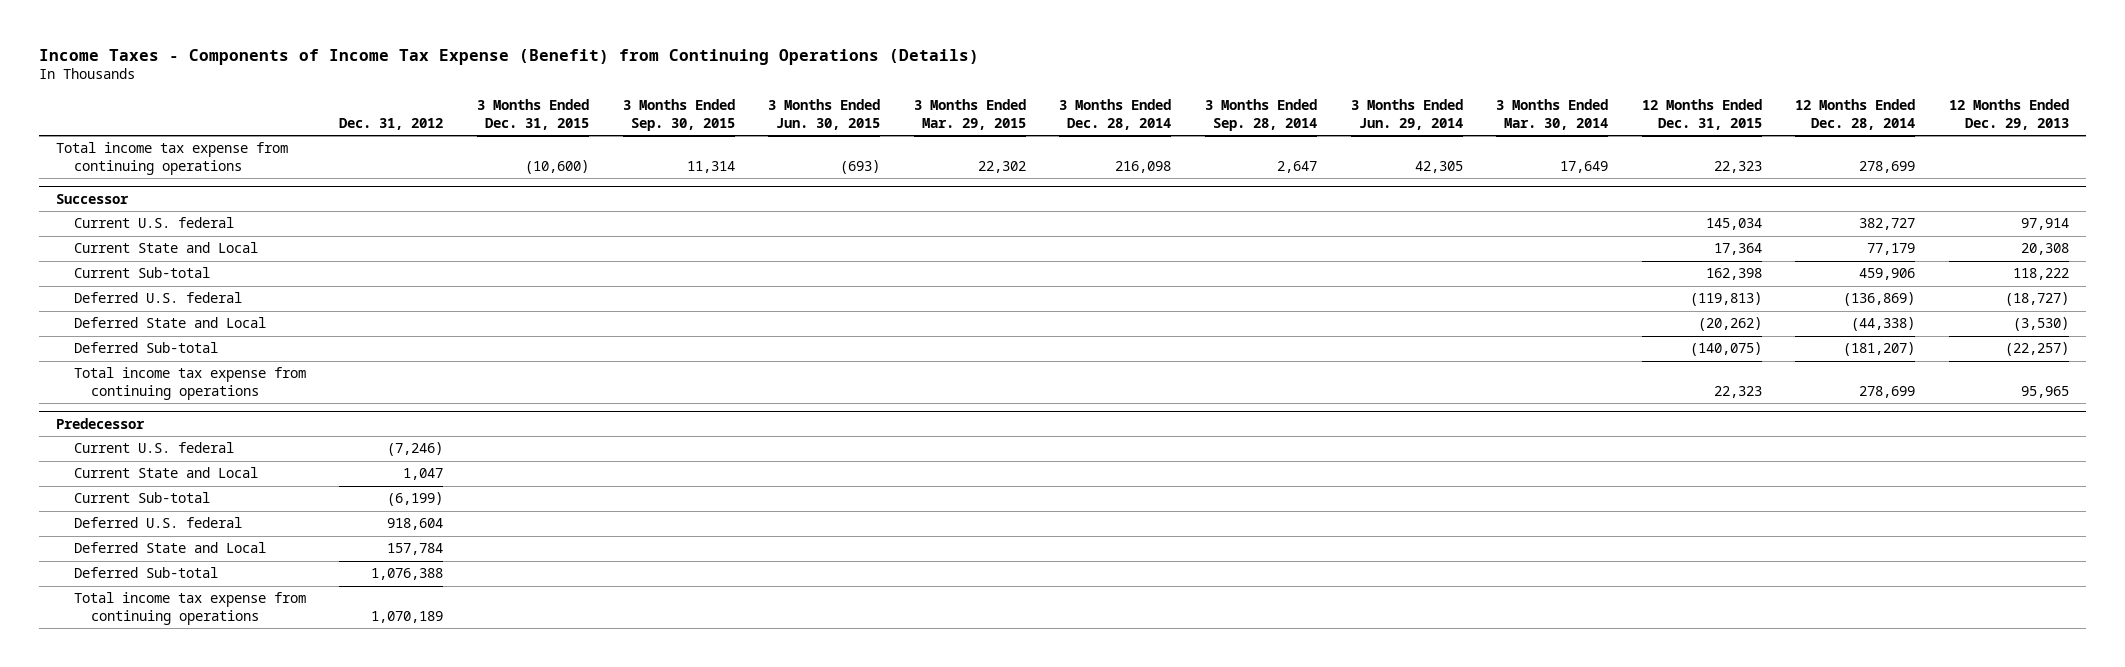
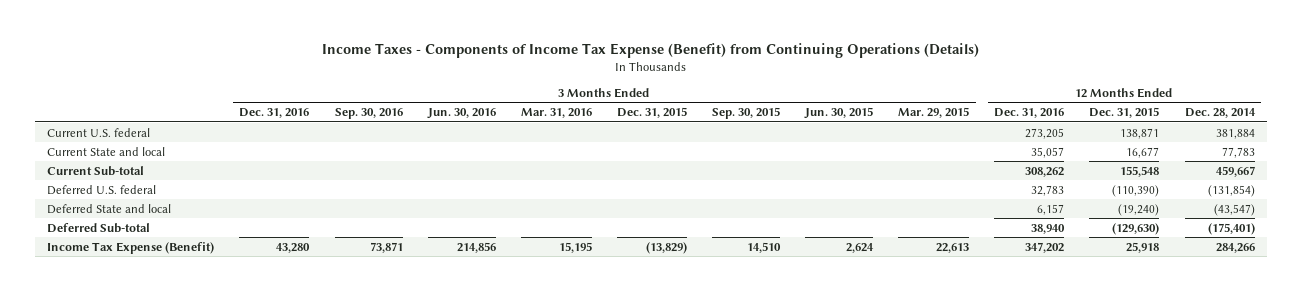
- | Dec. 31, 2012 | 3 Months Ended Dec. 31, 2015 | 3 Months Ended Sep. 30, 2015 | 3 Months Ended Jun. 30, 2015 | 3 Months Ended Mar. 29, 2015 | 3 Months Ended Dec. 28, 2014 | 3 Months Ended Sep. 28, 2014 | 3 Months Ended Jun. 29, 2014 | 3 Months Ended Mar. 30, 2014 | 12 Months Ended Dec. 31, 2015 | 12 Months Ended Dec. 28, 2014 | 12 Months Ended Dec. 29, 2013
+ | 3 Months Ended Dec. 31, 2016 | 3 Months Ended Sep. 30, 2016 | 3 Months Ended Jun. 30, 2016 | 3 Months Ended Mar. 31, 2016 | 3 Months Ended Dec. 31, 2015 | 3 Months Ended Sep. 30, 2015 | 3 Months Ended Jun. 30, 2015 | 3 Months Ended Mar. 29, 2015 | 12 Months Ended Dec. 31, 2016 | 12 Months Ended Dec. 31, 2015 | 12 Months Ended Dec. 28, 2014
- Total income tax expense from continuing operations | | (10,600) | 11,314 | (693) | 22,302 | 216,098 | 2,647 | 42,305 | 17,649 | 22,323 | 278,699 |
- Successor
- Current U.S. federal | | | | | | | | | | 145,034 | 382,727 | 97,914
- Current State and Local | | | | | | | | | | 17,364 | 77,179 | 20,308
- Current Sub-total | | | | | | | | | | 162,398 | 459,906 | 118,222
- Deferred U.S. federal | | | | | | | | | | (119,813) | (136,869) | (18,727)
- Deferred State and Local | | | | | | | | | | (20,262) | (44,338) | (3,530)
- Deferred Sub-total | | | | | | | | | | (140,075) | (181,207) | (22,257)
- Total income tax expense from continuing operations | | | | | | | | | | 22,323 | 278,699 | 95,965
- Predecessor
- Current U.S. federal | (7,246) | | | | | | | | | | |
- Current State and Local | 1,047 | | | | | | | | | | |
- Current Sub-total | (6,199) | | | | | | | | | | |
- Deferred U.S. federal | 918,604 | | | | | | | | | | |
- Deferred State and Local | 157,784 | | | | | | | | | | |
- Deferred Sub-total | 1,076,388 | | | | | | | | | | |
- Total income tax expense from continuing operations | 1,070,189 | | | | | | | | | | |
+ Current U.S. federal | | | | | | | | | 273,205 | 138,871 | 381,884
+ Current State and local | | | | | | | | | 35,057 | 16,677 | 77,783
+ Current Sub-total | | | | | | | | | 308,262 | 155,548 | 459,667
+ Deferred U.S. federal | | | | | | | | | 32,783 | (110,390) | (131,854)
+ Deferred State and local | | | | | | | | | 6,157 | (19,240) | (43,547)
+ Deferred Sub-total | | | | | | | | | 38,940 | (129,630) | (175,401)
+ Income Tax Expense (Benefit) | 43,280 | 73,871 | 214,856 | 15,195 | (13,829) | 14,510 | 2,624 | 22,613 | 347,202 | 25,918 | 284,266

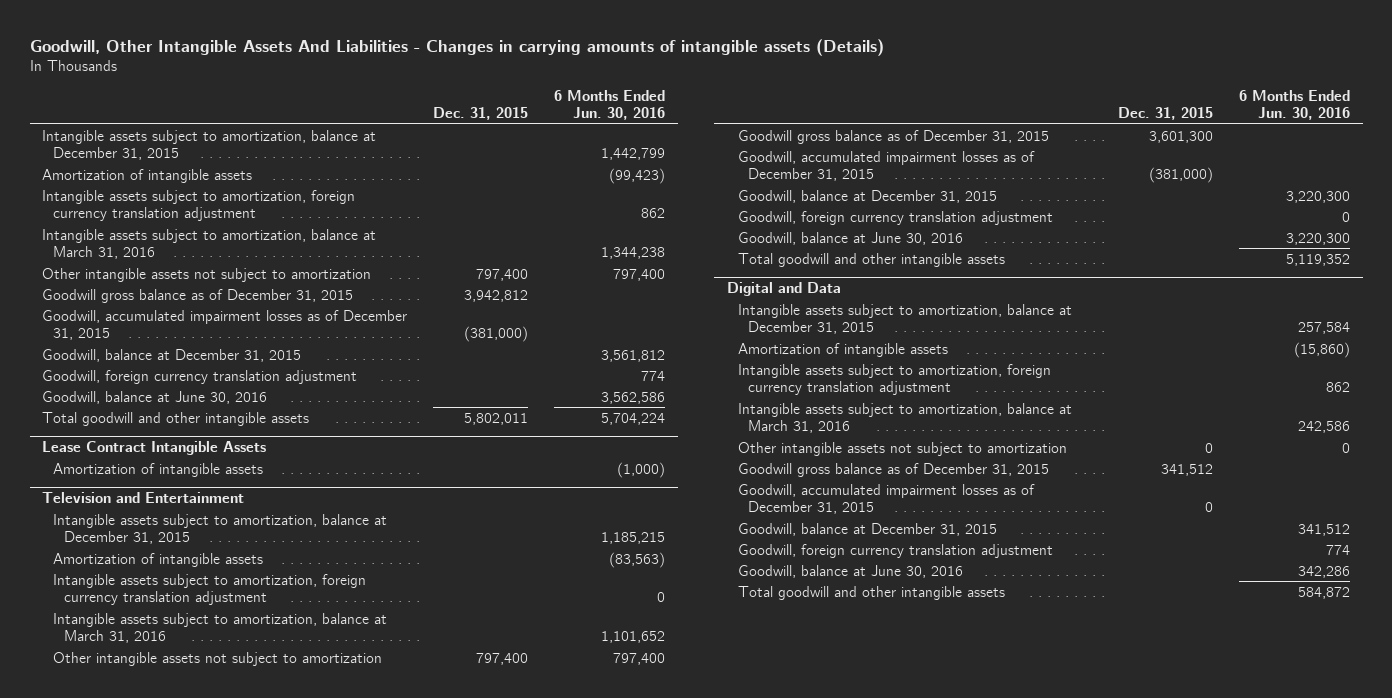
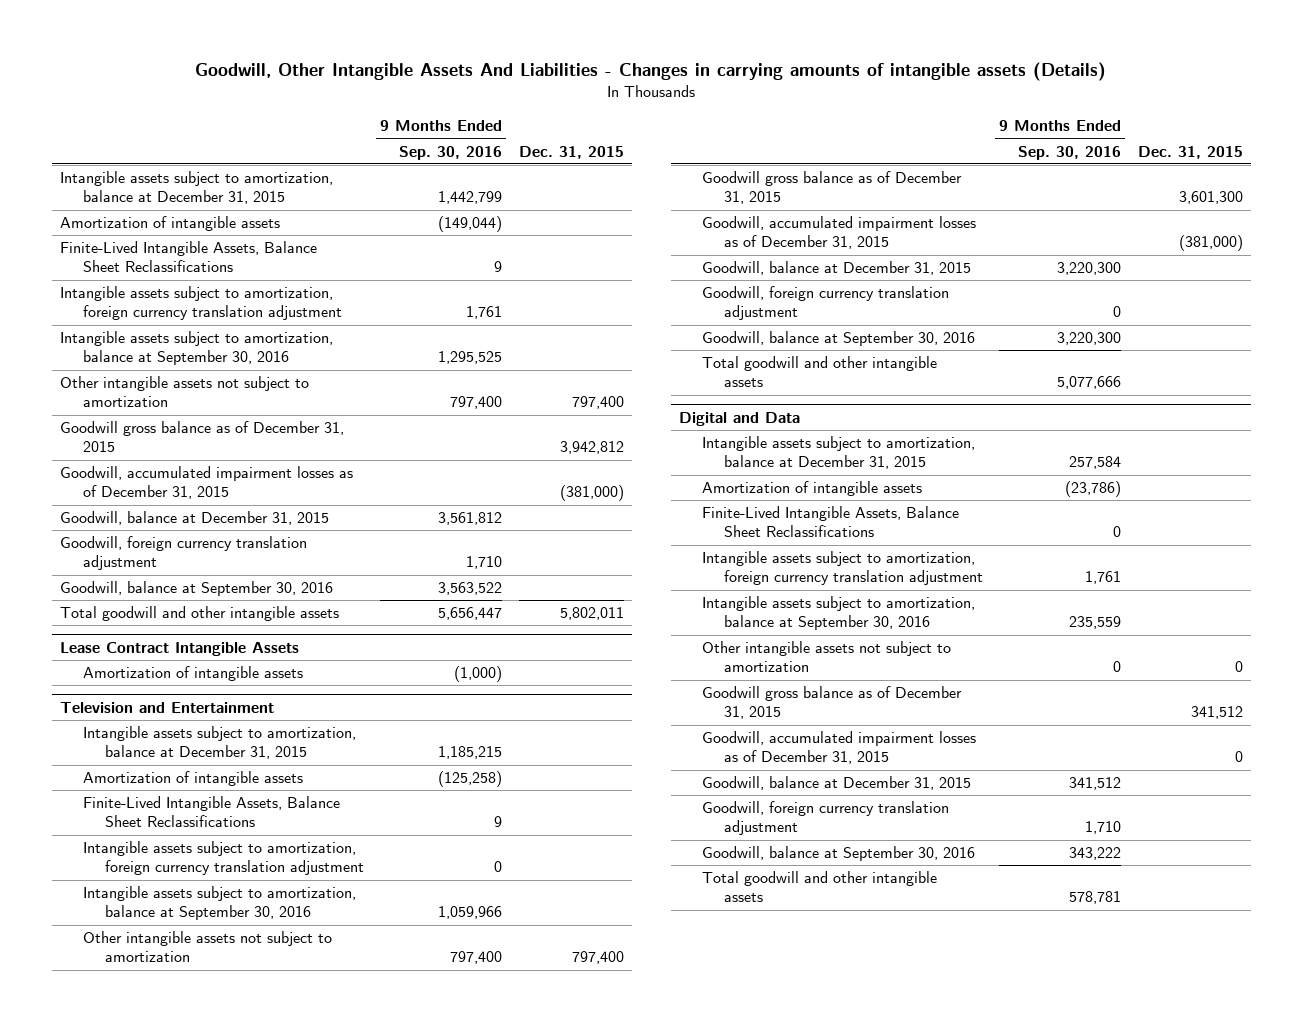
- | Dec. 31, 2015 | 6 Months Ended Jun. 30, 2016
+ | 9 Months Ended Sep. 30, 2016 | Dec. 31, 2015
+ Finite-Lived Intangible Assets, Balance Sheet Reclassifications | 9 |
- Intangible assets subject to amortization, balance at March 31, 2016 | | 1,344,238
+ Intangible assets subject to amortization, balance at September 30, 2016 | 1,295,525 |
- Goodwill, balance at June 30, 2016 | | 3,562,586
+ Goodwill, balance at September 30, 2016 | 3,563,522 |
@ Television and Entertainment
+ Finite-Lived Intangible Assets, Balance Sheet Reclassifications | 9 |
- Intangible assets subject to amortization, balance at March 31, 2016 | | 1,101,652
+ Intangible assets subject to amortization, balance at September 30, 2016 | 1,059,966 |
- Goodwill, balance at June 30, 2016 | | 3,220,300
+ Goodwill, balance at September 30, 2016 | 3,220,300 |
@ Digital and Data
+ Finite-Lived Intangible Assets, Balance Sheet Reclassifications | 0 |
- Intangible assets subject to amortization, balance at March 31, 2016 | | 242,586
+ Intangible assets subject to amortization, balance at September 30, 2016 | 235,559 |
- Goodwill, balance at June 30, 2016 | | 342,286
+ Goodwill, balance at September 30, 2016 | 343,222 |

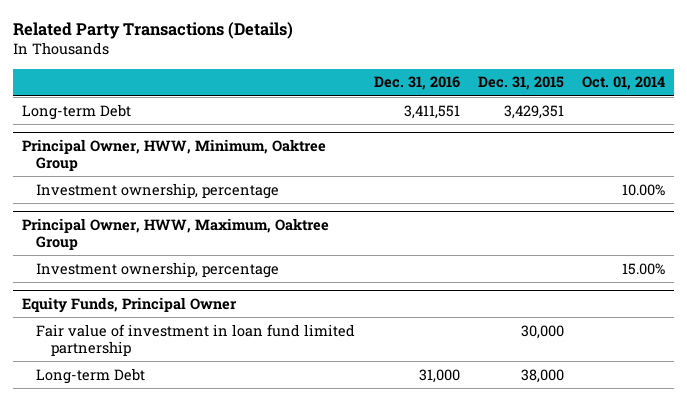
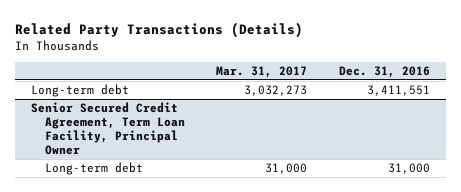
- | Dec. 31, 2016 | Dec. 31, 2015 | Oct. 01, 2014
+ | Mar. 31, 2017 | Dec. 31, 2016
- Long-term Debt | 3,411,551 | 3,429,351 |
- Principal Owner, HWW, Minimum, Oaktree Group
- Investment ownership, percentage | | | 10.00%
- Principal Owner, HWW, Maximum, Oaktree Group
- Investment ownership, percentage | | | 15.00%
- Equity Funds, Principal Owner
- Fair value of investment in loan fund limited partnership | | 30,000 |
- Long-term Debt | 31,000 | 38,000 |
+ Long-term debt | 3,032,273 | 3,411,551
+ Senior Secured Credit Agreement, Term Loan Facility, Principal Owner
+ Long-term debt | 31,000 | 31,000

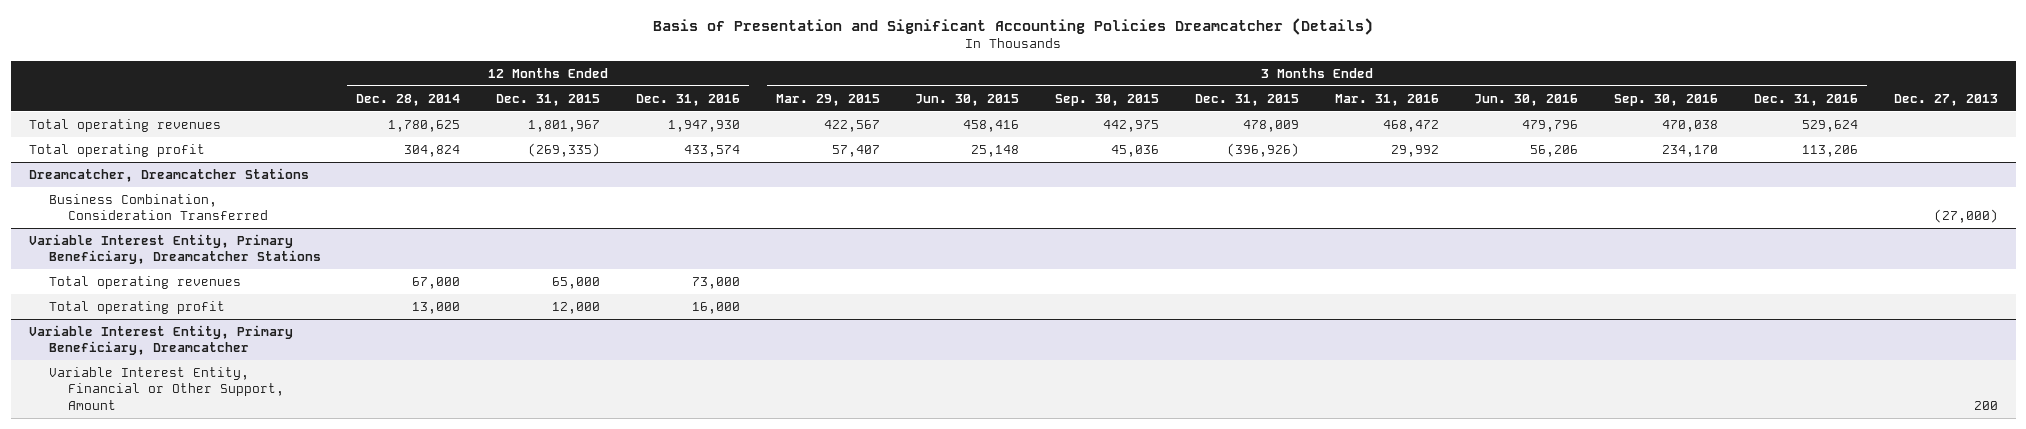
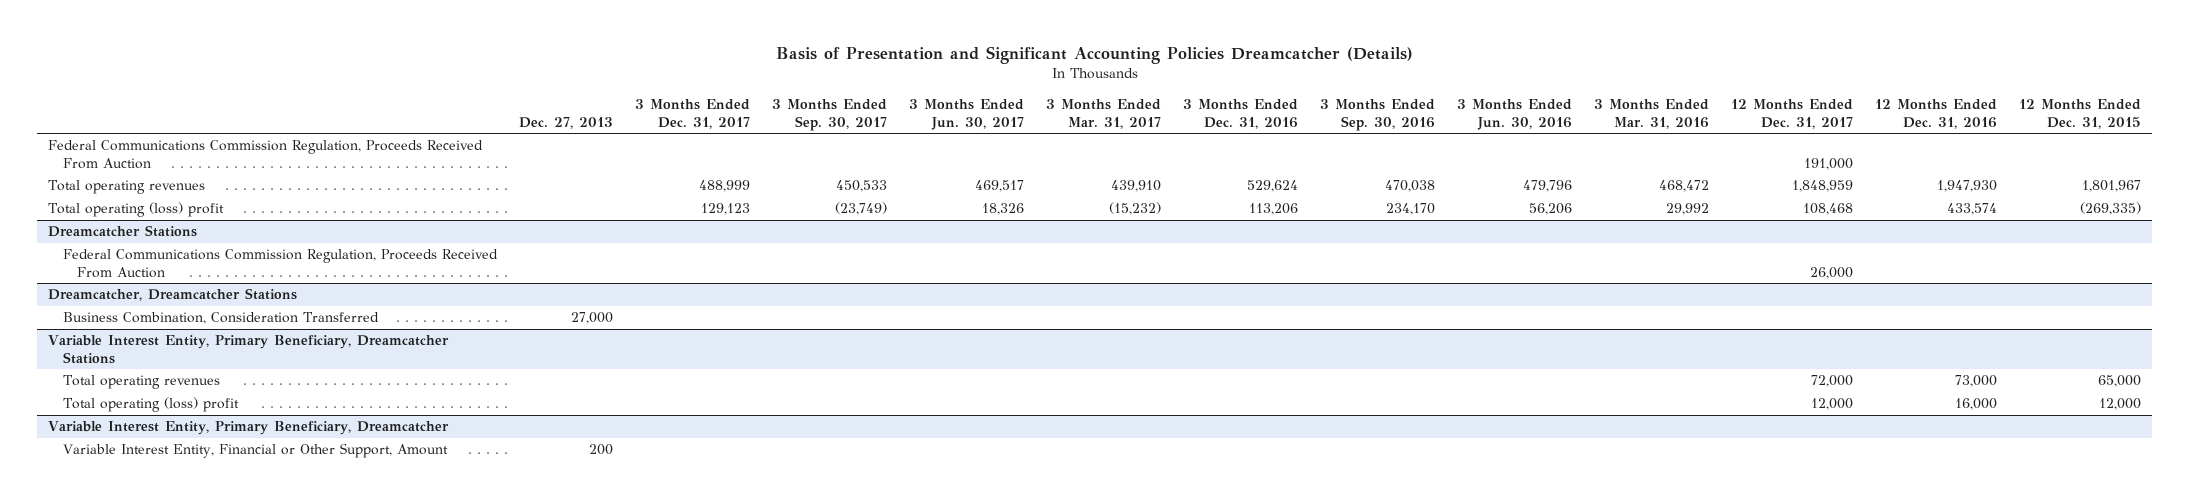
- | 12 Months Ended Dec. 28, 2014 | 12 Months Ended Dec. 31, 2015 | 12 Months Ended Dec. 31, 2016 | 3 Months Ended Mar. 29, 2015 | 3 Months Ended Jun. 30, 2015 | 3 Months Ended Sep. 30, 2015 | 3 Months Ended Dec. 31, 2015 | 3 Months Ended Mar. 31, 2016 | 3 Months Ended Jun. 30, 2016 | 3 Months Ended Sep. 30, 2016 | 3 Months Ended Dec. 31, 2016 | Dec. 27, 2013
+ | Dec. 27, 2013 | 3 Months Ended Dec. 31, 2017 | 3 Months Ended Sep. 30, 2017 | 3 Months Ended Jun. 30, 2017 | 3 Months Ended Mar. 31, 2017 | 3 Months Ended Dec. 31, 2016 | 3 Months Ended Sep. 30, 2016 | 3 Months Ended Jun. 30, 2016 | 3 Months Ended Mar. 31, 2016 | 12 Months Ended Dec. 31, 2017 | 12 Months Ended Dec. 31, 2016 | 12 Months Ended Dec. 31, 2015
+ Federal Communications Commission Regulation, Proceeds Received From Auction | | | | | | | | | | 191,000 | |
- Total operating profit | 304,824 | (269,335) | 433,574 | 57,407 | 25,148 | 45,036 | (396,926) | 29,992 | 56,206 | 234,170 | 113,206 |
+ Total operating (loss) profit | | 129,123 | (23,749) | 18,326 | (15,232) | 113,206 | 234,170 | 56,206 | 29,992 | 108,468 | 433,574 | (269,335)
+ Dreamcatcher Stations
+ Federal Communications Commission Regulation, Proceeds Received From Auction | | | | | | | | | | 26,000 | |
@ Dreamcatcher, Dreamcatcher Stations
- Business Combination, Consideration Transferred | | | | | | | | | | | | (27,000)
+ Business Combination, Consideration Transferred | 27,000 | | | | | | | | | | |
@ Variable Interest Entity, Primary Beneficiary, Dreamcatcher Stations
- Total operating profit | 13,000 | 12,000 | 16,000 | | | | | | | | |
+ Total operating (loss) profit | | | | | | | | | | 12,000 | 16,000 | 12,000

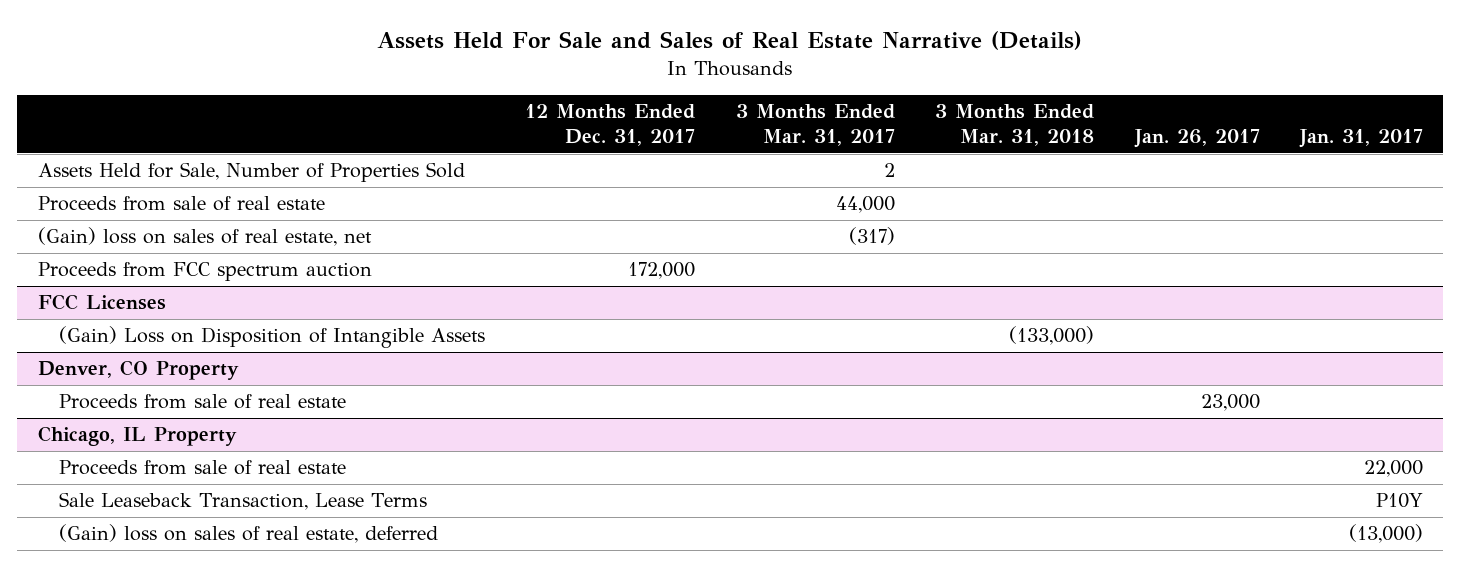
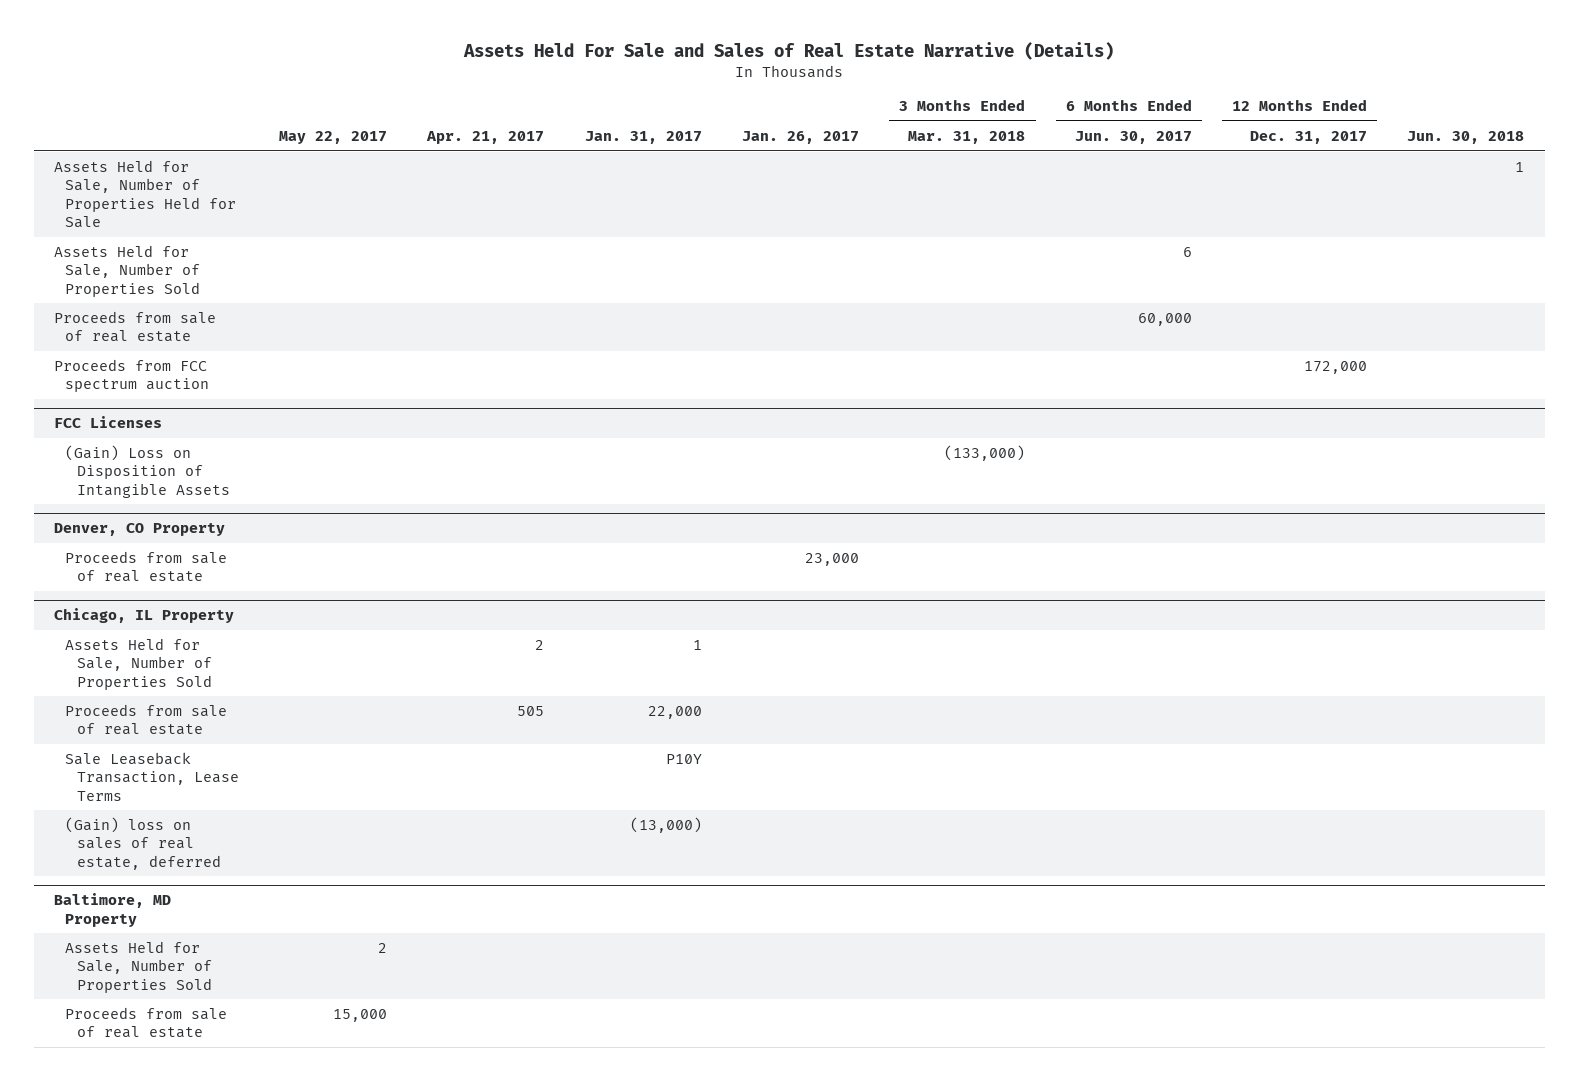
- | 12 Months Ended Dec. 31, 2017 | 3 Months Ended Mar. 31, 2017 | 3 Months Ended Mar. 31, 2018 | Jan. 26, 2017 | Jan. 31, 2017
+ | May 22, 2017 | Apr. 21, 2017 | Jan. 31, 2017 | Jan. 26, 2017 | 3 Months Ended Mar. 31, 2018 | 6 Months Ended Jun. 30, 2017 | 12 Months Ended Dec. 31, 2017 | Jun. 30, 2018
+ Assets Held for Sale, Number of Properties Held for Sale | | | | | | | | 1
- (Gain) loss on sales of real estate, net | | (317) | | |
@ Chicago, IL Property
+ Assets Held for Sale, Number of Properties Sold | | 2 | 1 | | | | |
+ Baltimore, MD Property
+ Assets Held for Sale, Number of Properties Sold | 2 | | | | | | |
+ Proceeds from sale of real estate | 15,000 | | | | | | |

